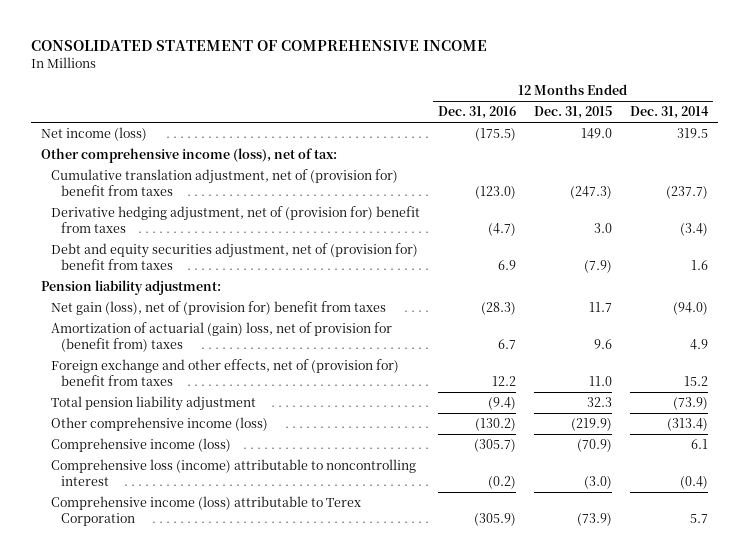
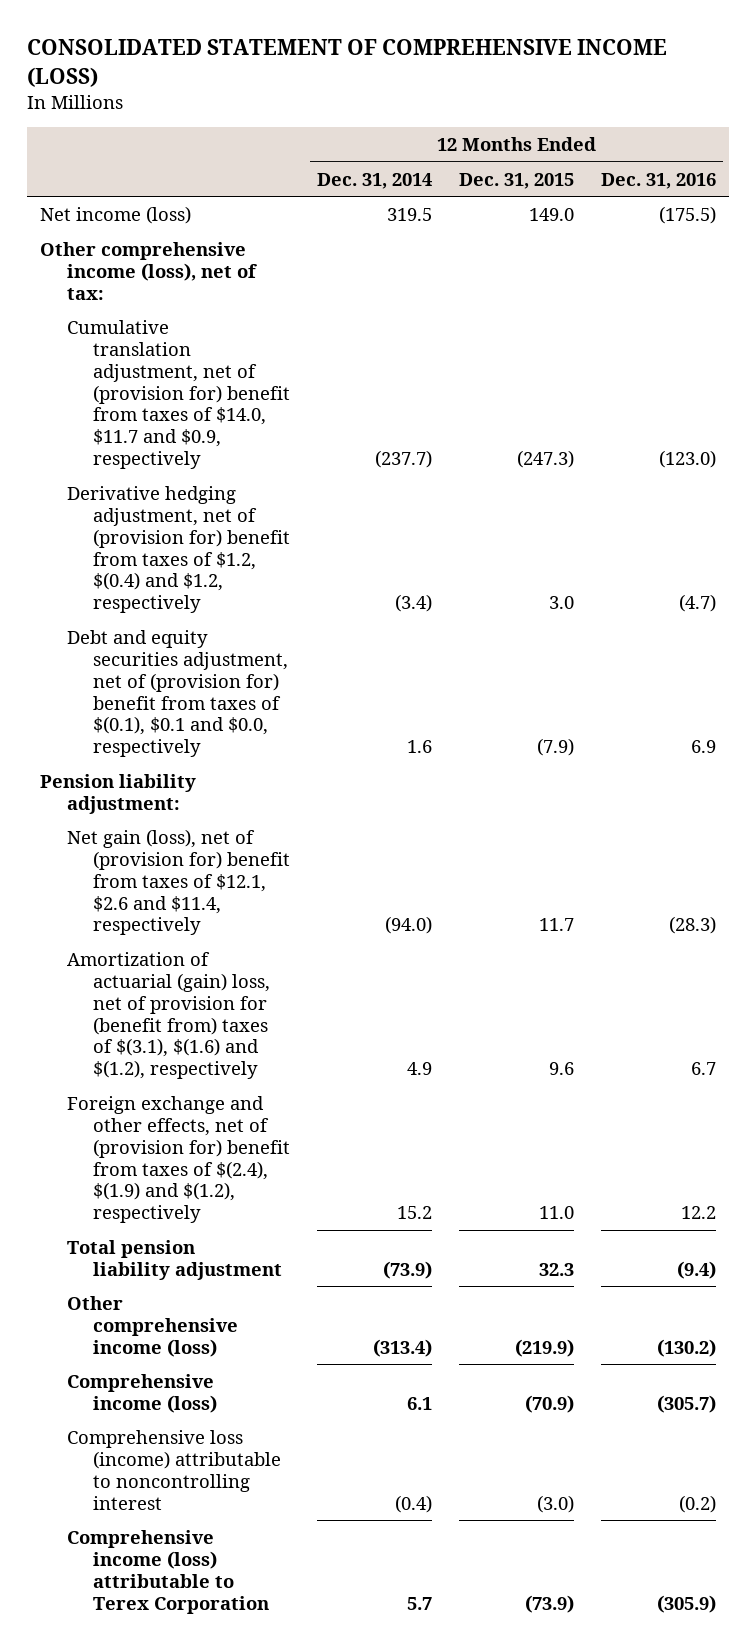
- CONSOLIDATED STATEMENT OF COMPREHENSIVE INCOME
+ CONSOLIDATED STATEMENT OF COMPREHENSIVE INCOME (LOSS)
- | 12 Months Ended Dec. 31, 2016 | 12 Months Ended Dec. 31, 2015 | 12 Months Ended Dec. 31, 2014
+ | 12 Months Ended Dec. 31, 2014 | 12 Months Ended Dec. 31, 2015 | 12 Months Ended Dec. 31, 2016
- Cumulative translation adjustment, net of (provision for) benefit from taxes | (123.0) | (247.3) | (237.7)
- Derivative hedging adjustment, net of (provision for) benefit from taxes | (4.7) | 3.0 | (3.4)
- Debt and equity securities adjustment, net of (provision for) benefit from taxes | 6.9 | (7.9) | 1.6
+ Cumulative translation adjustment, net of (provision for) benefit from taxes of $14.0, $11.7 and $0.9, respectively | (237.7) | (247.3) | (123.0)
+ Derivative hedging adjustment, net of (provision for) benefit from taxes of $1.2, $(0.4) and $1.2, respectively | (3.4) | 3.0 | (4.7)
+ Debt and equity securities adjustment, net of (provision for) benefit from taxes of $(0.1), $0.1 and $0.0, respectively | 1.6 | (7.9) | 6.9
- Net gain (loss), net of (provision for) benefit from taxes | (28.3) | 11.7 | (94.0)
- Amortization of actuarial (gain) loss, net of provision for (benefit from) taxes | 6.7 | 9.6 | 4.9
- Foreign exchange and other effects, net of (provision for) benefit from taxes | 12.2 | 11.0 | 15.2
+ Net gain (loss), net of (provision for) benefit from taxes of $12.1, $2.6 and $11.4, respectively | (94.0) | 11.7 | (28.3)
+ Amortization of actuarial (gain) loss, net of provision for (benefit from) taxes of $(3.1), $(1.6) and $(1.2), respectively | 4.9 | 9.6 | 6.7
+ Foreign exchange and other effects, net of (provision for) benefit from taxes of $(2.4), $(1.9) and $(1.2), respectively | 15.2 | 11.0 | 12.2

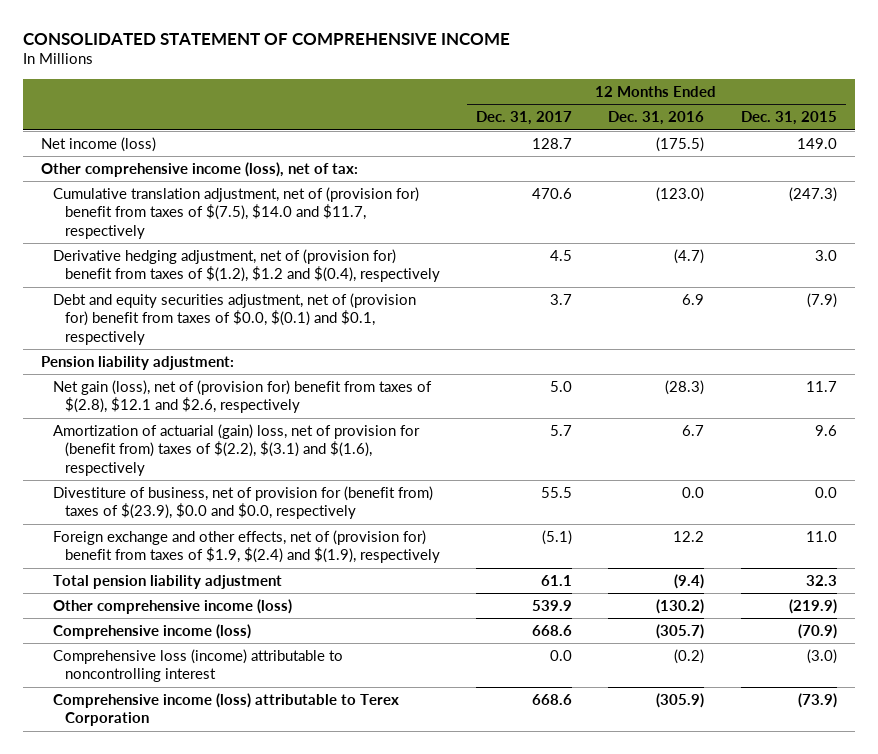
- CONSOLIDATED STATEMENT OF COMPREHENSIVE INCOME (LOSS)
+ CONSOLIDATED STATEMENT OF COMPREHENSIVE INCOME
- | 12 Months Ended Dec. 31, 2014 | 12 Months Ended Dec. 31, 2015 | 12 Months Ended Dec. 31, 2016
+ | 12 Months Ended Dec. 31, 2017 | 12 Months Ended Dec. 31, 2016 | 12 Months Ended Dec. 31, 2015
- Cumulative translation adjustment, net of (provision for) benefit from taxes of $14.0, $11.7 and $0.9, respectively | (237.7) | (247.3) | (123.0)
- Derivative hedging adjustment, net of (provision for) benefit from taxes of $1.2, $(0.4) and $1.2, respectively | (3.4) | 3.0 | (4.7)
- Debt and equity securities adjustment, net of (provision for) benefit from taxes of $(0.1), $0.1 and $0.0, respectively | 1.6 | (7.9) | 6.9
+ Cumulative translation adjustment, net of (provision for) benefit from taxes of $(7.5), $14.0 and $11.7, respectively | 470.6 | (123.0) | (247.3)
+ Derivative hedging adjustment, net of (provision for) benefit from taxes of $(1.2), $1.2 and $(0.4), respectively | 4.5 | (4.7) | 3.0
+ Debt and equity securities adjustment, net of (provision for) benefit from taxes of $0.0, $(0.1) and $0.1, respectively | 3.7 | 6.9 | (7.9)
- Net gain (loss), net of (provision for) benefit from taxes of $12.1, $2.6 and $11.4, respectively | (94.0) | 11.7 | (28.3)
- Amortization of actuarial (gain) loss, net of provision for (benefit from) taxes of $(3.1), $(1.6) and $(1.2), respectively | 4.9 | 9.6 | 6.7
- Foreign exchange and other effects, net of (provision for) benefit from taxes of $(2.4), $(1.9) and $(1.2), respectively | 15.2 | 11.0 | 12.2
+ Net gain (loss), net of (provision for) benefit from taxes of $(2.8), $12.1 and $2.6, respectively | 5.0 | (28.3) | 11.7
+ Amortization of actuarial (gain) loss, net of provision for (benefit from) taxes of $(2.2), $(3.1) and $(1.6), respectively | 5.7 | 6.7 | 9.6
+ Divestiture of business, net of provision for (benefit from) taxes of $(23.9), $0.0 and $0.0, respectively | 55.5 | 0.0 | 0.0
+ Foreign exchange and other effects, net of (provision for) benefit from taxes of $1.9, $(2.4) and $(1.9), respectively | (5.1) | 12.2 | 11.0

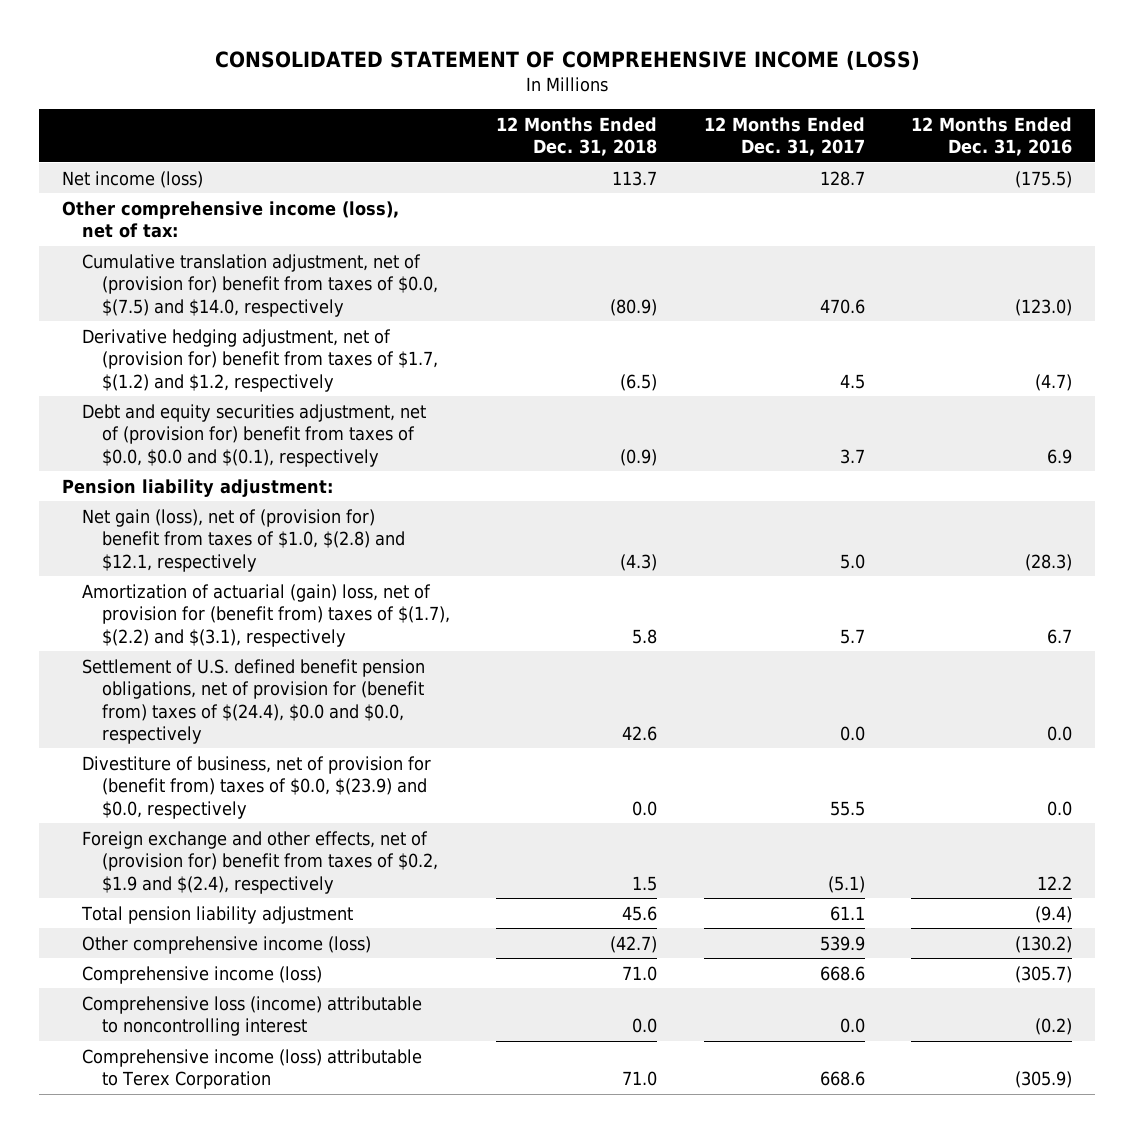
- CONSOLIDATED STATEMENT OF COMPREHENSIVE INCOME
+ CONSOLIDATED STATEMENT OF COMPREHENSIVE INCOME (LOSS)
- | 12 Months Ended Dec. 31, 2017 | 12 Months Ended Dec. 31, 2016 | 12 Months Ended Dec. 31, 2015
+ | 12 Months Ended Dec. 31, 2018 | 12 Months Ended Dec. 31, 2017 | 12 Months Ended Dec. 31, 2016
- Cumulative translation adjustment, net of (provision for) benefit from taxes of $(7.5), $14.0 and $11.7, respectively | 470.6 | (123.0) | (247.3)
- Derivative hedging adjustment, net of (provision for) benefit from taxes of $(1.2), $1.2 and $(0.4), respectively | 4.5 | (4.7) | 3.0
- Debt and equity securities adjustment, net of (provision for) benefit from taxes of $0.0, $(0.1) and $0.1, respectively | 3.7 | 6.9 | (7.9)
+ Cumulative translation adjustment, net of (provision for) benefit from taxes of $0.0, $(7.5) and $14.0, respectively | (80.9) | 470.6 | (123.0)
+ Derivative hedging adjustment, net of (provision for) benefit from taxes of $1.7, $(1.2) and $1.2, respectively | (6.5) | 4.5 | (4.7)
+ Debt and equity securities adjustment, net of (provision for) benefit from taxes of $0.0, $0.0 and $(0.1), respectively | (0.9) | 3.7 | 6.9
- Net gain (loss), net of (provision for) benefit from taxes of $(2.8), $12.1 and $2.6, respectively | 5.0 | (28.3) | 11.7
- Amortization of actuarial (gain) loss, net of provision for (benefit from) taxes of $(2.2), $(3.1) and $(1.6), respectively | 5.7 | 6.7 | 9.6
- Divestiture of business, net of provision for (benefit from) taxes of $(23.9), $0.0 and $0.0, respectively | 55.5 | 0.0 | 0.0
- Foreign exchange and other effects, net of (provision for) benefit from taxes of $1.9, $(2.4) and $(1.9), respectively | (5.1) | 12.2 | 11.0
+ Net gain (loss), net of (provision for) benefit from taxes of $1.0, $(2.8) and $12.1, respectively | (4.3) | 5.0 | (28.3)
+ Amortization of actuarial (gain) loss, net of provision for (benefit from) taxes of $(1.7), $(2.2) and $(3.1), respectively | 5.8 | 5.7 | 6.7
+ Settlement of U.S. defined benefit pension obligations, net of provision for (benefit from) taxes of $(24.4), $0.0 and $0.0, respectively | 42.6 | 0.0 | 0.0
+ Divestiture of business, net of provision for (benefit from) taxes of $0.0, $(23.9) and $0.0, respectively | 0.0 | 55.5 | 0.0
+ Foreign exchange and other effects, net of (provision for) benefit from taxes of $0.2, $1.9 and $(2.4), respectively | 1.5 | (5.1) | 12.2

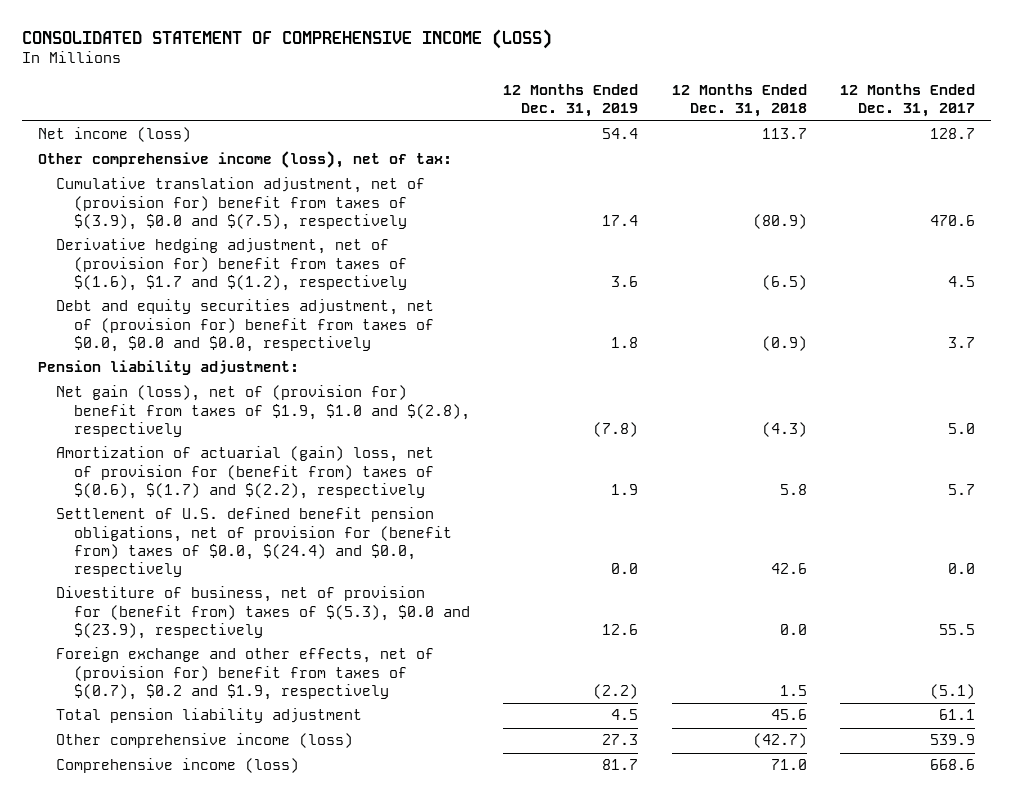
- | 12 Months Ended Dec. 31, 2018 | 12 Months Ended Dec. 31, 2017 | 12 Months Ended Dec. 31, 2016
+ | 12 Months Ended Dec. 31, 2019 | 12 Months Ended Dec. 31, 2018 | 12 Months Ended Dec. 31, 2017
- Cumulative translation adjustment, net of (provision for) benefit from taxes of $0.0, $(7.5) and $14.0, respectively | (80.9) | 470.6 | (123.0)
- Derivative hedging adjustment, net of (provision for) benefit from taxes of $1.7, $(1.2) and $1.2, respectively | (6.5) | 4.5 | (4.7)
- Debt and equity securities adjustment, net of (provision for) benefit from taxes of $0.0, $0.0 and $(0.1), respectively | (0.9) | 3.7 | 6.9
+ Cumulative translation adjustment, net of (provision for) benefit from taxes of $(3.9), $0.0 and $(7.5), respectively | 17.4 | (80.9) | 470.6
+ Derivative hedging adjustment, net of (provision for) benefit from taxes of $(1.6), $1.7 and $(1.2), respectively | 3.6 | (6.5) | 4.5
+ Debt and equity securities adjustment, net of (provision for) benefit from taxes of $0.0, $0.0 and $0.0, respectively | 1.8 | (0.9) | 3.7
- Net gain (loss), net of (provision for) benefit from taxes of $1.0, $(2.8) and $12.1, respectively | (4.3) | 5.0 | (28.3)
- Amortization of actuarial (gain) loss, net of provision for (benefit from) taxes of $(1.7), $(2.2) and $(3.1), respectively | 5.8 | 5.7 | 6.7
- Settlement of U.S. defined benefit pension obligations, net of provision for (benefit from) taxes of $(24.4), $0.0 and $0.0, respectively | 42.6 | 0.0 | 0.0
- Divestiture of business, net of provision for (benefit from) taxes of $0.0, $(23.9) and $0.0, respectively | 0.0 | 55.5 | 0.0
- Foreign exchange and other effects, net of (provision for) benefit from taxes of $0.2, $1.9 and $(2.4), respectively | 1.5 | (5.1) | 12.2
+ Net gain (loss), net of (provision for) benefit from taxes of $1.9, $1.0 and $(2.8), respectively | (7.8) | (4.3) | 5.0
+ Amortization of actuarial (gain) loss, net of provision for (benefit from) taxes of $(0.6), $(1.7) and $(2.2), respectively | 1.9 | 5.8 | 5.7
+ Settlement of U.S. defined benefit pension obligations, net of provision for (benefit from) taxes of $0.0, $(24.4) and $0.0, respectively | 0.0 | 42.6 | 0.0
+ Divestiture of business, net of provision for (benefit from) taxes of $(5.3), $0.0 and $(23.9), respectively | 12.6 | 0.0 | 55.5
+ Foreign exchange and other effects, net of (provision for) benefit from taxes of $(0.7), $0.2 and $1.9, respectively | (2.2) | 1.5 | (5.1)
- Comprehensive loss (income) attributable to noncontrolling interest | 0.0 | 0.0 | (0.2)
- Comprehensive income (loss) attributable to Terex Corporation | 71.0 | 668.6 | (305.9)

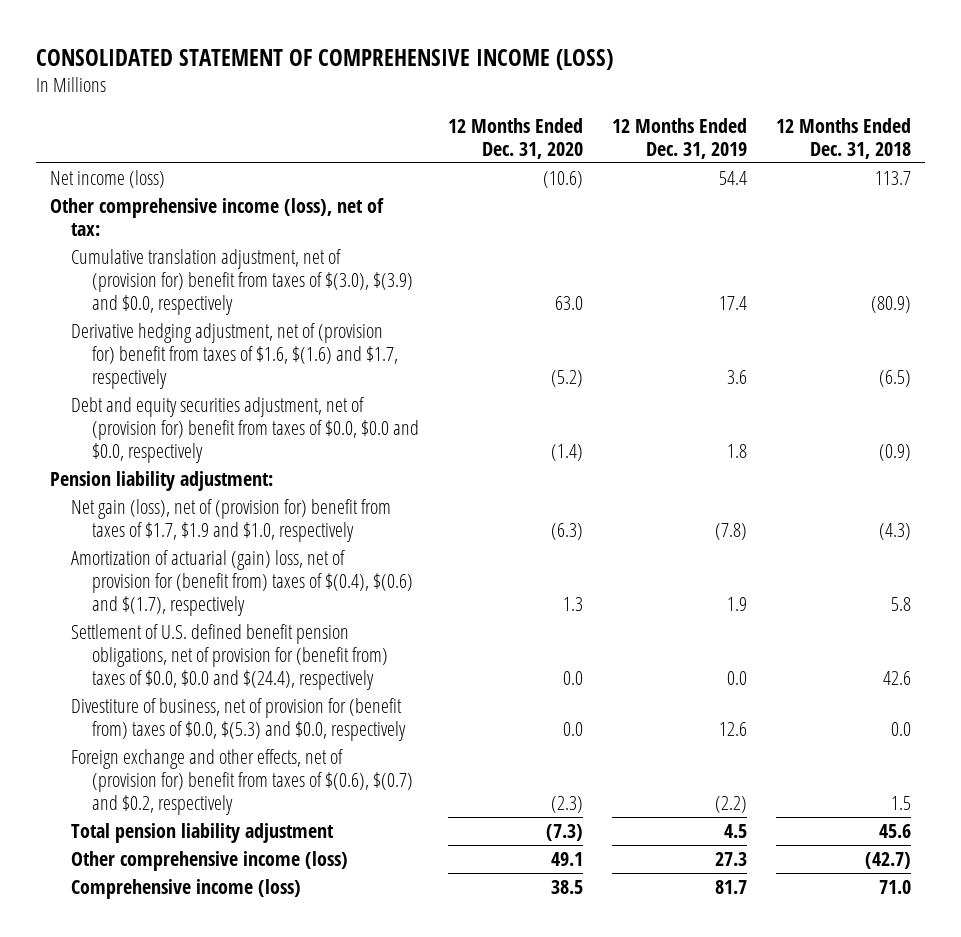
- | 12 Months Ended Dec. 31, 2019 | 12 Months Ended Dec. 31, 2018 | 12 Months Ended Dec. 31, 2017
+ | 12 Months Ended Dec. 31, 2020 | 12 Months Ended Dec. 31, 2019 | 12 Months Ended Dec. 31, 2018
- Cumulative translation adjustment, net of (provision for) benefit from taxes of $(3.9), $0.0 and $(7.5), respectively | 17.4 | (80.9) | 470.6
- Derivative hedging adjustment, net of (provision for) benefit from taxes of $(1.6), $1.7 and $(1.2), respectively | 3.6 | (6.5) | 4.5
+ Cumulative translation adjustment, net of (provision for) benefit from taxes of $(3.0), $(3.9) and $0.0, respectively | 63.0 | 17.4 | (80.9)
+ Derivative hedging adjustment, net of (provision for) benefit from taxes of $1.6, $(1.6) and $1.7, respectively | (5.2) | 3.6 | (6.5)
- Net gain (loss), net of (provision for) benefit from taxes of $1.9, $1.0 and $(2.8), respectively | (7.8) | (4.3) | 5.0
- Amortization of actuarial (gain) loss, net of provision for (benefit from) taxes of $(0.6), $(1.7) and $(2.2), respectively | 1.9 | 5.8 | 5.7
- Settlement of U.S. defined benefit pension obligations, net of provision for (benefit from) taxes of $0.0, $(24.4) and $0.0, respectively | 0.0 | 42.6 | 0.0
- Divestiture of business, net of provision for (benefit from) taxes of $(5.3), $0.0 and $(23.9), respectively | 12.6 | 0.0 | 55.5
- Foreign exchange and other effects, net of (provision for) benefit from taxes of $(0.7), $0.2 and $1.9, respectively | (2.2) | 1.5 | (5.1)
+ Net gain (loss), net of (provision for) benefit from taxes of $1.7, $1.9 and $1.0, respectively | (6.3) | (7.8) | (4.3)
+ Amortization of actuarial (gain) loss, net of provision for (benefit from) taxes of $(0.4), $(0.6) and $(1.7), respectively | 1.3 | 1.9 | 5.8
+ Settlement of U.S. defined benefit pension obligations, net of provision for (benefit from) taxes of $0.0, $0.0 and $(24.4), respectively | 0.0 | 0.0 | 42.6
+ Divestiture of business, net of provision for (benefit from) taxes of $0.0, $(5.3) and $0.0, respectively | 0.0 | 12.6 | 0.0
+ Foreign exchange and other effects, net of (provision for) benefit from taxes of $(0.6), $(0.7) and $0.2, respectively | (2.3) | (2.2) | 1.5

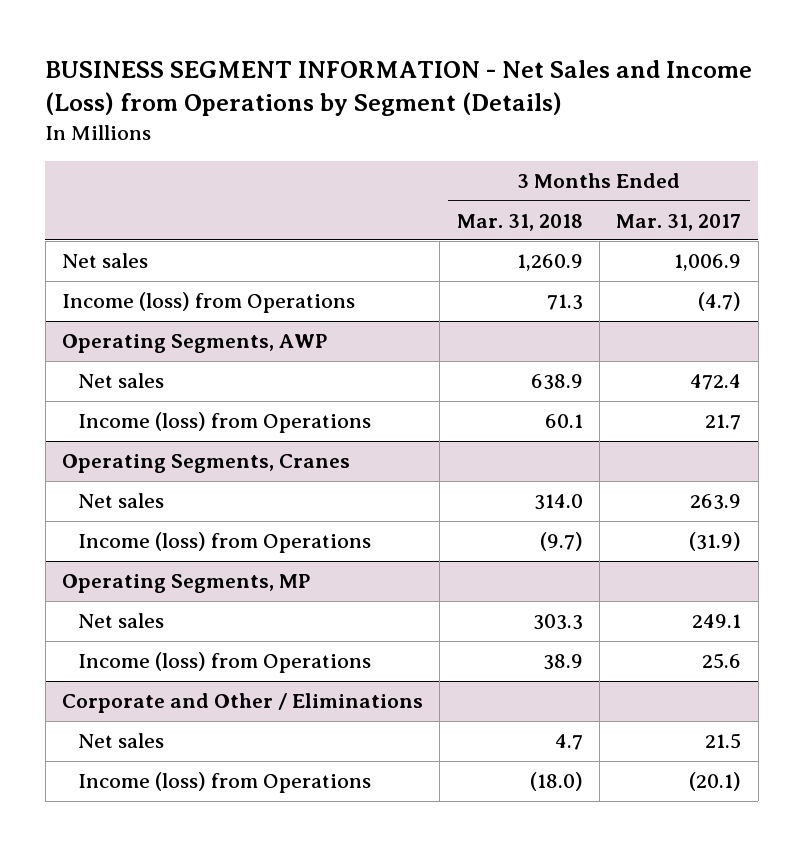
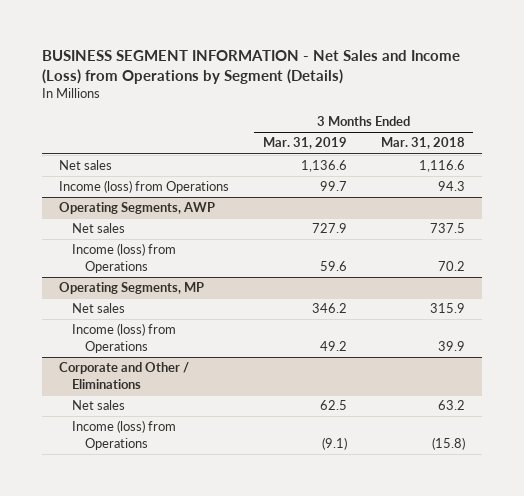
- | 3 Months Ended Mar. 31, 2018 | 3 Months Ended Mar. 31, 2017
+ | 3 Months Ended Mar. 31, 2019 | 3 Months Ended Mar. 31, 2018
- Net sales | 1,260.9 | 1,006.9
- Income (loss) from Operations | 71.3 | (4.7)
+ Net sales | 1,136.6 | 1,116.6
+ Income (loss) from Operations | 99.7 | 94.3
@ Operating Segments, AWP
- Net sales | 638.9 | 472.4
- Income (loss) from Operations | 60.1 | 21.7
- Operating Segments, Cranes
- Net sales | 314.0 | 263.9
- Income (loss) from Operations | (9.7) | (31.9)
@ Operating Segments, AWP
+ Net sales | 727.9 | 737.5
+ Income (loss) from Operations | 59.6 | 70.2
@ Operating Segments, MP
- Net sales | 303.3 | 249.1
- Income (loss) from Operations | 38.9 | 25.6
+ Net sales | 346.2 | 315.9
+ Income (loss) from Operations | 49.2 | 39.9
@ Corporate and Other / Eliminations
- Net sales | 4.7 | 21.5
- Income (loss) from Operations | (18.0) | (20.1)
+ Net sales | 62.5 | 63.2
+ Income (loss) from Operations | (9.1) | (15.8)

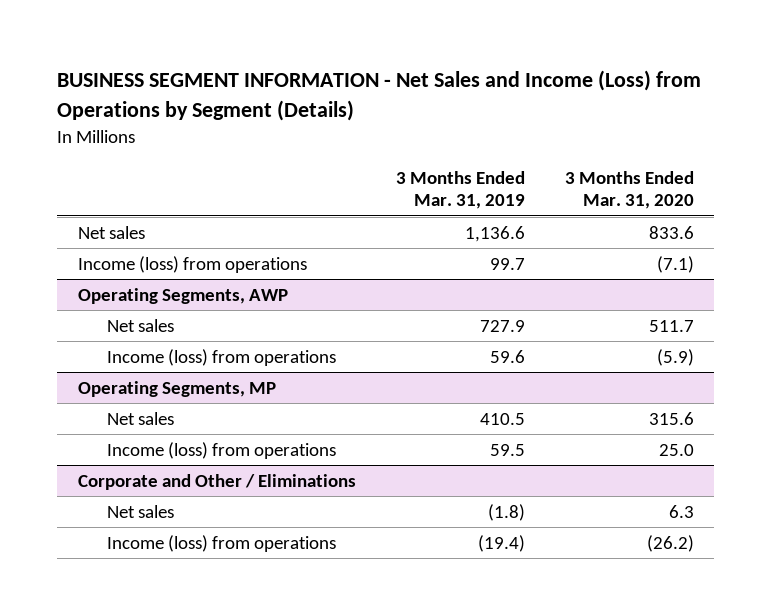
- | 3 Months Ended Mar. 31, 2019 | 3 Months Ended Mar. 31, 2018
+ | 3 Months Ended Mar. 31, 2019 | 3 Months Ended Mar. 31, 2020
- Income (loss) from Operations | 99.7 | 94.3
+ Income (loss) from operations | 99.7 | (7.1)
@ Operating Segments, AWP
- Income (loss) from Operations | 59.6 | 70.2
+ Income (loss) from operations | 59.6 | (5.9)
@ Operating Segments, MP
- Net sales | 346.2 | 315.9
- Income (loss) from Operations | 49.2 | 39.9
+ Net sales | 410.5 | 315.6
+ Income (loss) from operations | 59.5 | 25.0
@ Corporate and Other / Eliminations
- Net sales | 62.5 | 63.2
- Income (loss) from Operations | (9.1) | (15.8)
+ Net sales | (1.8) | 6.3
+ Income (loss) from operations | (19.4) | (26.2)

